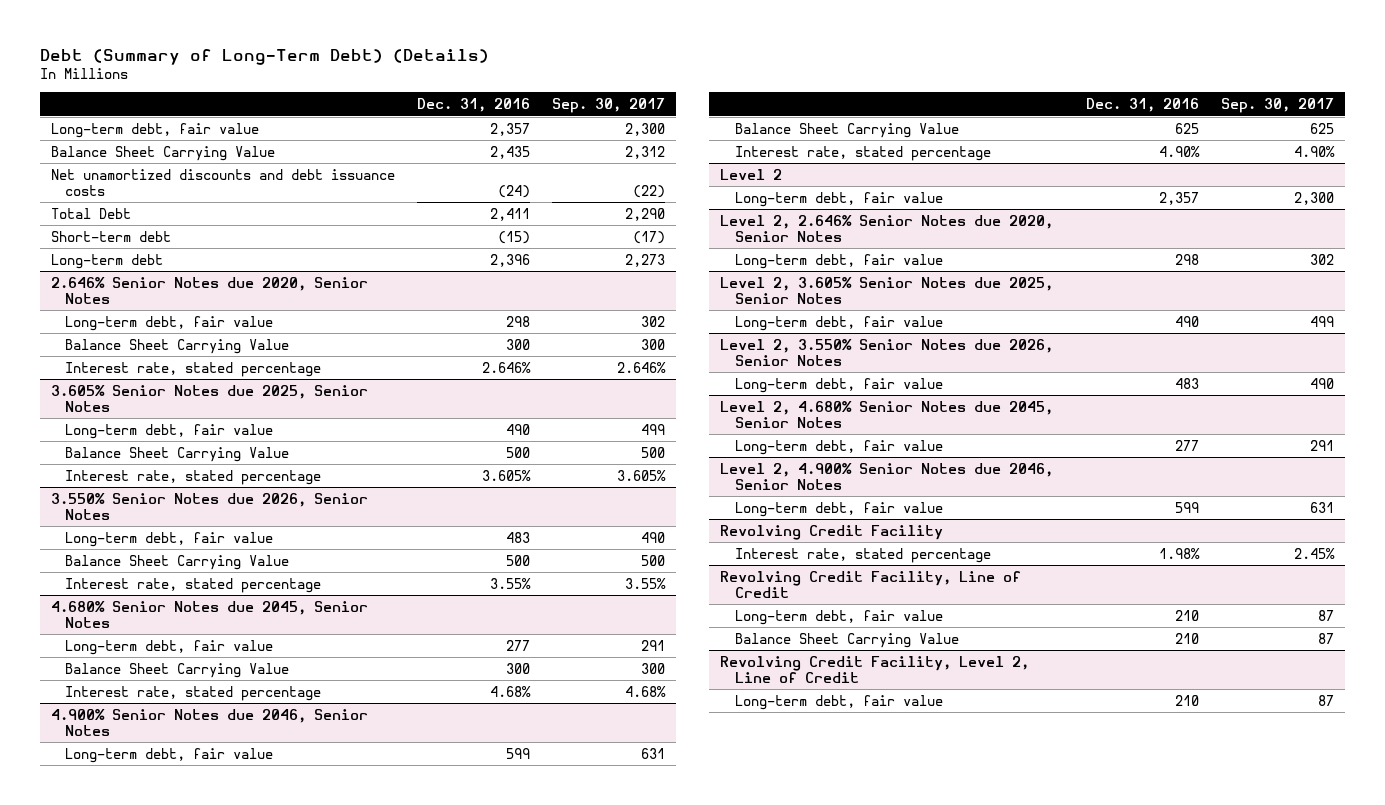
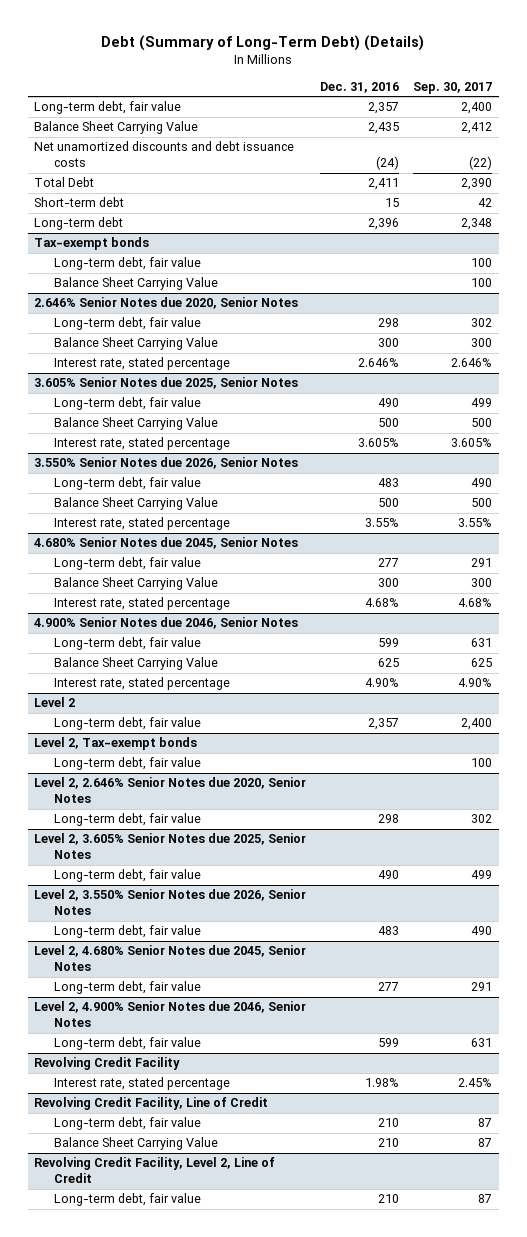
- Long-term debt, fair value | 2,357 | 2,300
- Balance Sheet Carrying Value | 2,435 | 2,312
+ Long-term debt, fair value | 2,357 | 2,400
+ Balance Sheet Carrying Value | 2,435 | 2,412
- Total Debt | 2,411 | 2,290
- Short-term debt | (15) | (17)
- Long-term debt | 2,396 | 2,273
+ Total Debt | 2,411 | 2,390
+ Short-term debt | 15 | 42
+ Long-term debt | 2,396 | 2,348
+ Tax-exempt bonds
+ Long-term debt, fair value | | 100
+ Balance Sheet Carrying Value | | 100
@ Level 2
- Long-term debt, fair value | 2,357 | 2,300
+ Long-term debt, fair value | 2,357 | 2,400
+ Level 2, Tax-exempt bonds
+ Long-term debt, fair value | | 100

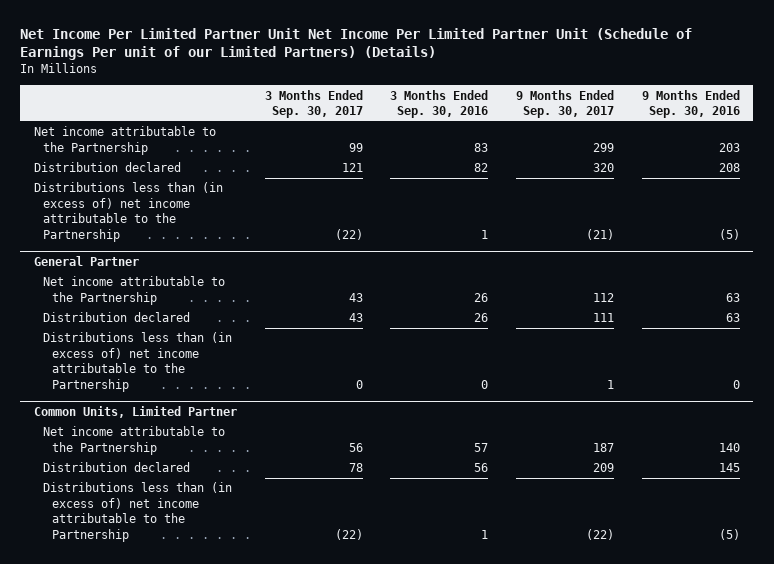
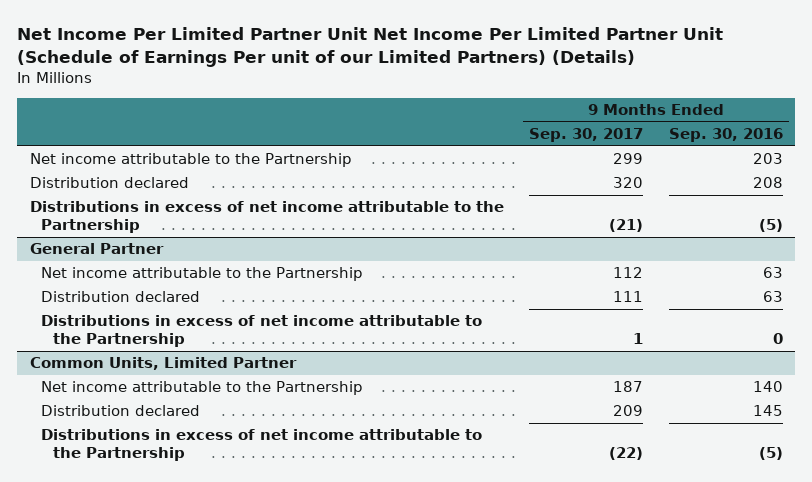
- | 3 Months Ended Sep. 30, 2017 | 3 Months Ended Sep. 30, 2016 | 9 Months Ended Sep. 30, 2017 | 9 Months Ended Sep. 30, 2016
+ | 9 Months Ended Sep. 30, 2017 | 9 Months Ended Sep. 30, 2016
- Distributions less than (in excess of) net income attributable to the Partnership | (22) | 1 | (21) | (5)
+ Distributions in excess of net income attributable to the Partnership | (21) | (5)
@ General Partner
- Distributions less than (in excess of) net income attributable to the Partnership | 0 | 0 | 1 | 0
+ Distributions in excess of net income attributable to the Partnership | 1 | 0
@ Common Units, Limited Partner
- Distributions less than (in excess of) net income attributable to the Partnership | (22) | 1 | (22) | (5)
+ Distributions in excess of net income attributable to the Partnership | (22) | (5)

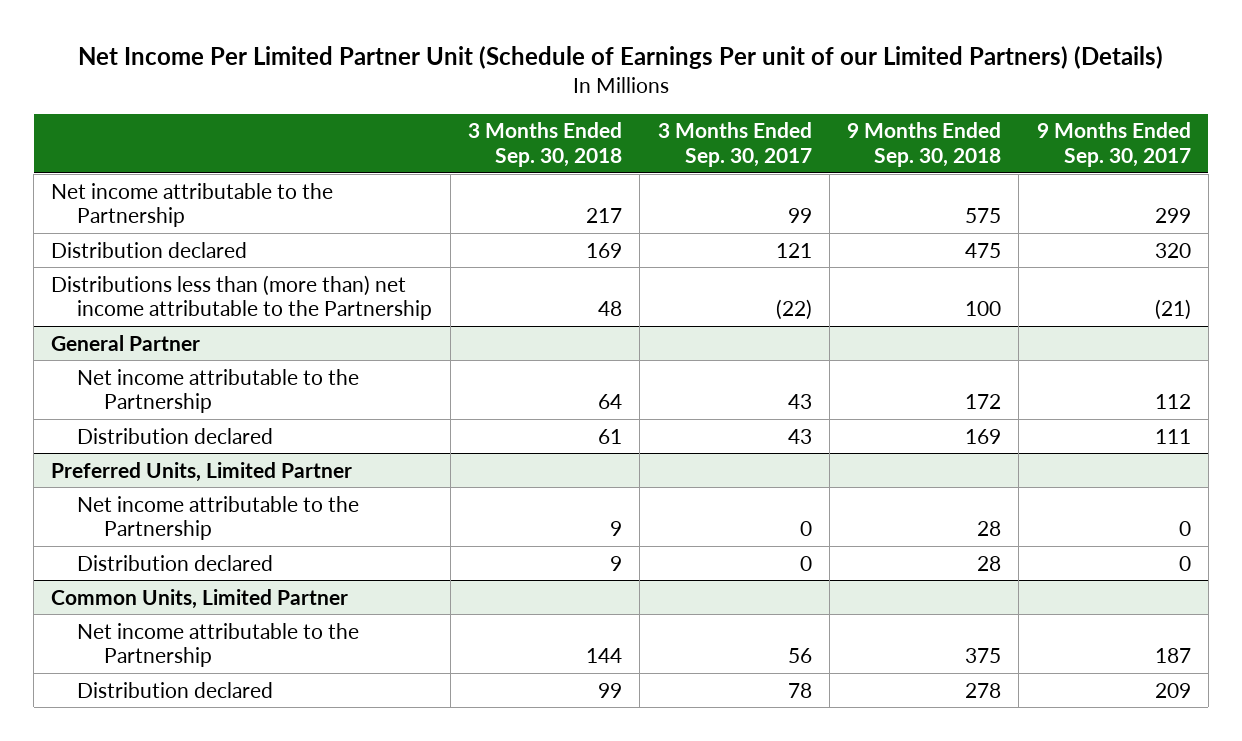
- Net Income Per Limited Partner Unit Net Income Per Limited Partner Unit (Schedule of Earnings Per unit of our Limited Partners) (Details)
+ Net Income Per Limited Partner Unit (Schedule of Earnings Per unit of our Limited Partners) (Details)
- | 9 Months Ended Sep. 30, 2017 | 9 Months Ended Sep. 30, 2016
+ | 3 Months Ended Sep. 30, 2018 | 3 Months Ended Sep. 30, 2017 | 9 Months Ended Sep. 30, 2018 | 9 Months Ended Sep. 30, 2017
- Distributions in excess of net income attributable to the Partnership | (21) | (5)
+ Distributions less than (more than) net income attributable to the Partnership | 48 | (22) | 100 | (21)
@ General Partner
- Distributions in excess of net income attributable to the Partnership | 1 | 0
+ Preferred Units, Limited Partner
+ Net income attributable to the Partnership | 9 | 0 | 28 | 0
+ Distribution declared | 9 | 0 | 28 | 0
@ Common Units, Limited Partner
- Distributions in excess of net income attributable to the Partnership | (22) | (5)

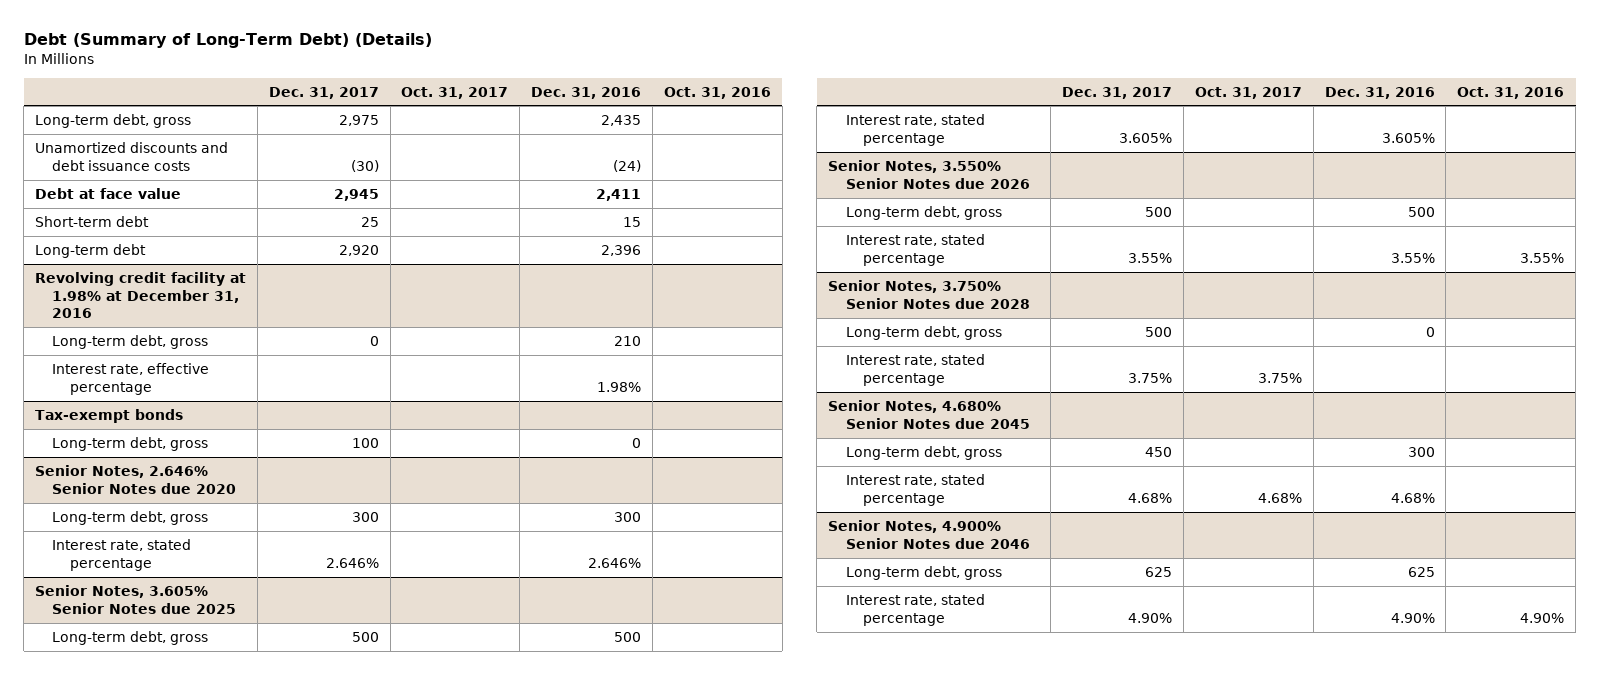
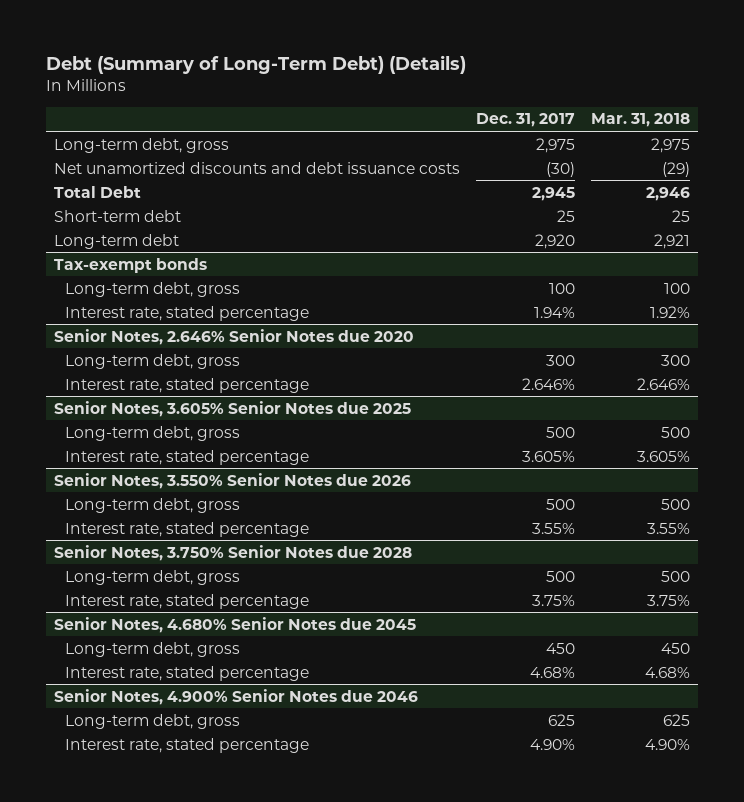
- | Dec. 31, 2017 | Oct. 31, 2017 | Dec. 31, 2016 | Oct. 31, 2016
+ | Dec. 31, 2017 | Mar. 31, 2018
- Unamortized discounts and debt issuance costs | (30) | | (24) |
- Debt at face value | 2,945 | | 2,411 |
+ Net unamortized discounts and debt issuance costs | (30) | (29)
+ Total Debt | 2,945 | 2,946
- Revolving credit facility at 1.98% at December 31, 2016
- Long-term debt, gross | 0 | | 210 |
- Interest rate, effective percentage | | | 1.98% |
@ Tax-exempt bonds
+ Interest rate, stated percentage | 1.94% | 1.92%

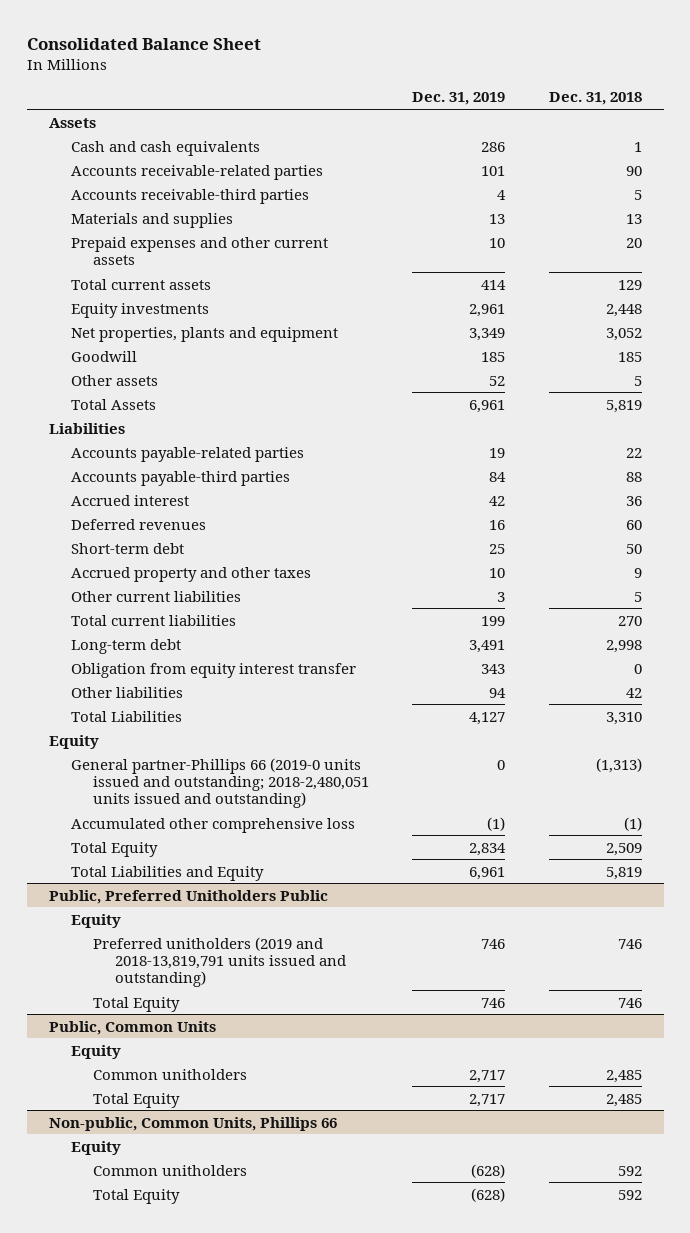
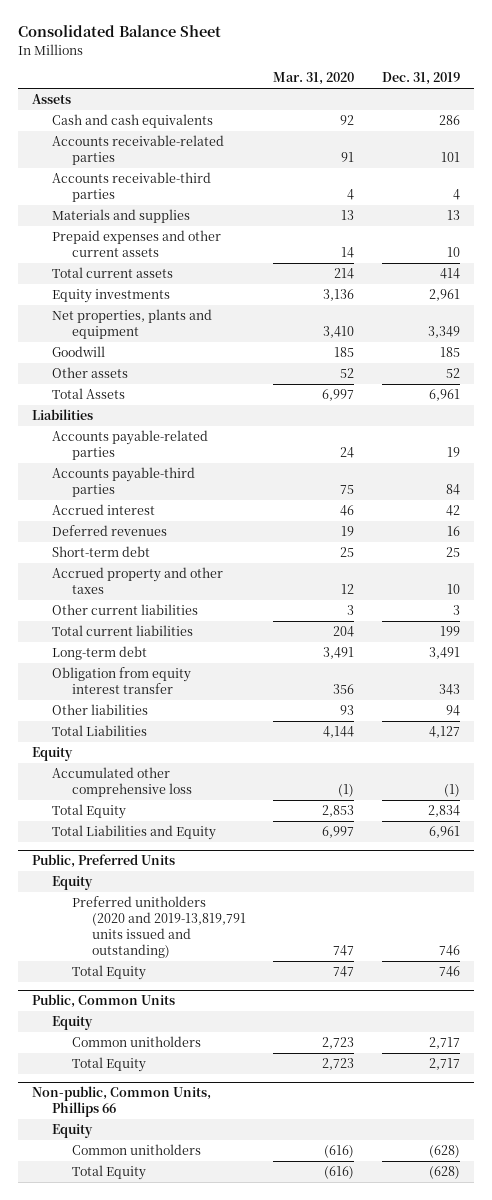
- | Dec. 31, 2019 | Dec. 31, 2018
+ | Mar. 31, 2020 | Dec. 31, 2019
- General partner-Phillips 66 (2019-0 units issued and outstanding; 2018-2,480,051 units issued and outstanding) | 0 | (1,313)
- Public, Preferred Unitholders Public
+ Public, Preferred Units
- Preferred unitholders (2019 and 2018-13,819,791 units issued and outstanding) | 746 | 746
+ Preferred unitholders (2020 and 2019-13,819,791 units issued and outstanding) | 747 | 746

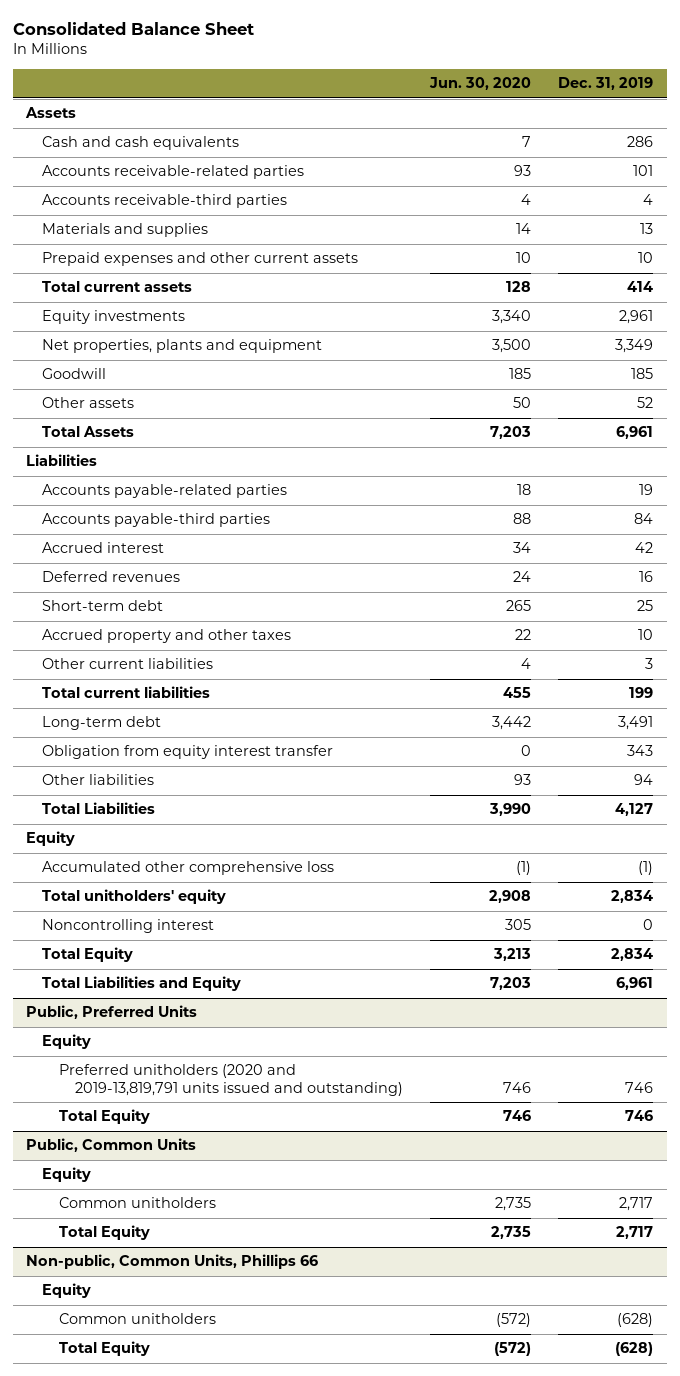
- | Mar. 31, 2020 | Dec. 31, 2019
+ | Jun. 30, 2020 | Dec. 31, 2019
+ Total unitholders' equity | 2,908 | 2,834
+ Noncontrolling interest | 305 | 0

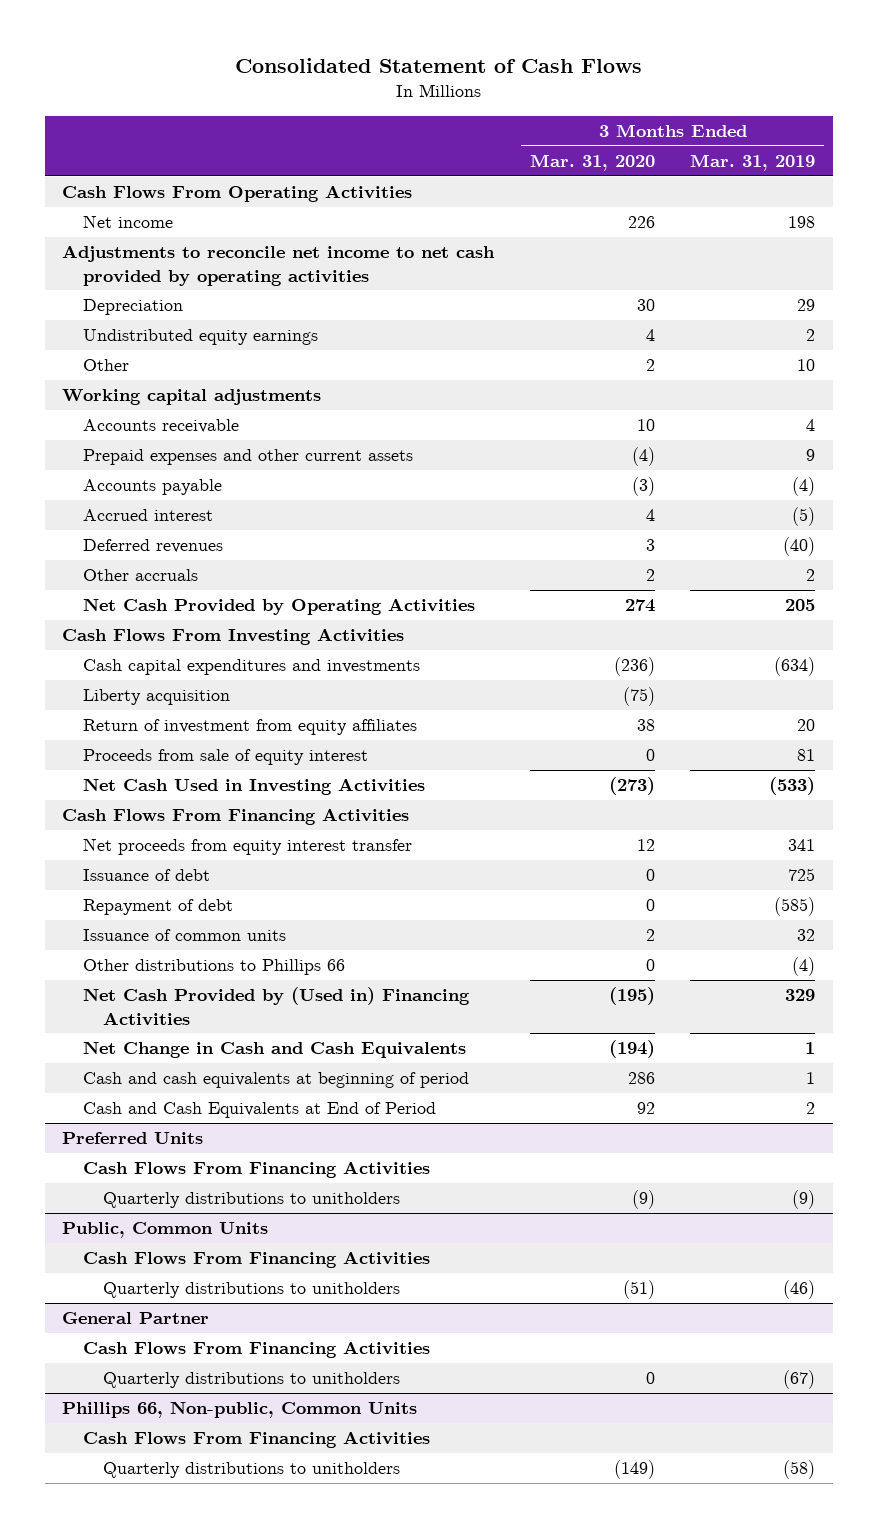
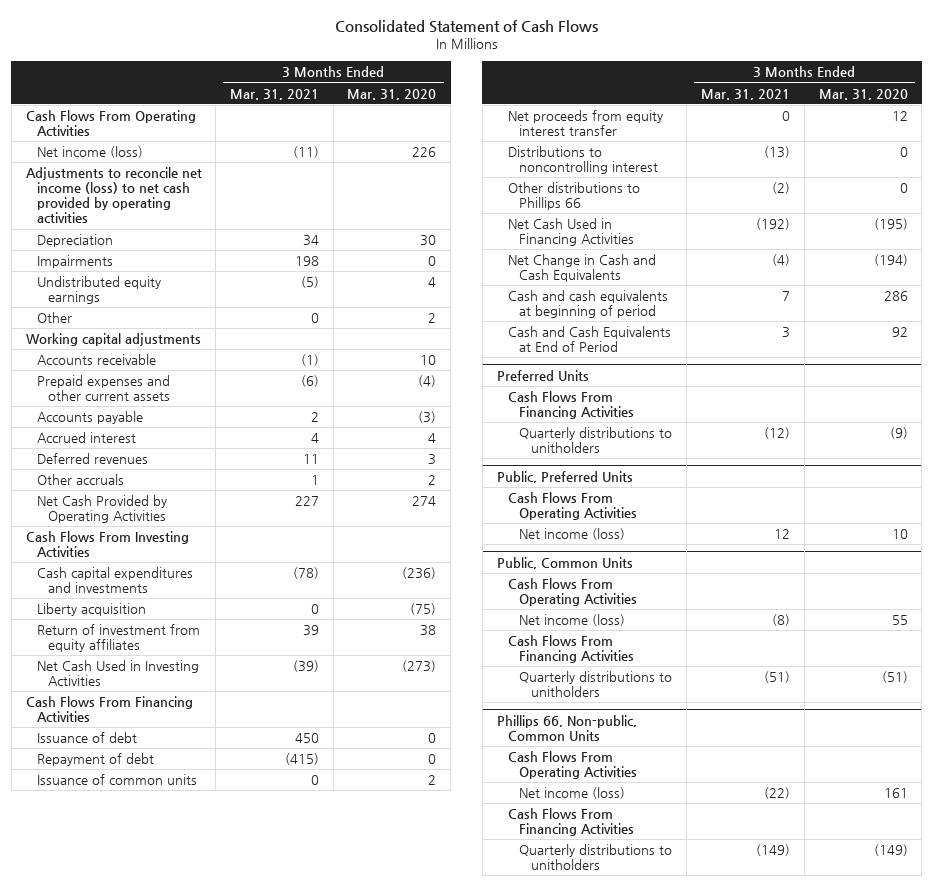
- | 3 Months Ended Mar. 31, 2020 | 3 Months Ended Mar. 31, 2019
+ | 3 Months Ended Mar. 31, 2021 | 3 Months Ended Mar. 31, 2020
- Net income | 226 | 198
- Adjustments to reconcile net income to net cash provided by operating activities
+ Net income (loss) | (11) | 226
+ Adjustments to reconcile net income (loss) to net cash provided by operating activities
+ Impairments | 198 | 0
- Proceeds from sale of equity interest | 0 | 81
moved down: Net proceeds from equity interest transfer | 0 | 12
+ Distributions to noncontrolling interest | (13) | 0
- Net Cash Provided by (Used in) Financing Activities | (195) | 329
+ Net Cash Used in Financing Activities | (192) | (195)
+ Public, Preferred Units
+ Cash Flows From Operating Activities
+ Net income (loss) | 12 | 10
@ Public, Common Units
+ Cash Flows From Operating Activities
+ Net income (loss) | (8) | 55
- General Partner
- Cash Flows From Financing Activities
- Quarterly distributions to unitholders | 0 | (67)
@ Phillips 66, Non-public, Common Units
+ Cash Flows From Operating Activities
+ Net income (loss) | (22) | 161

